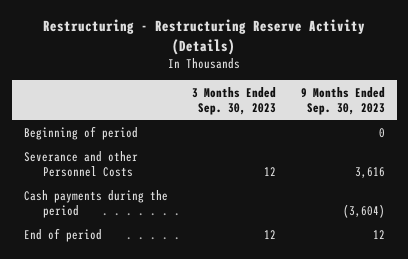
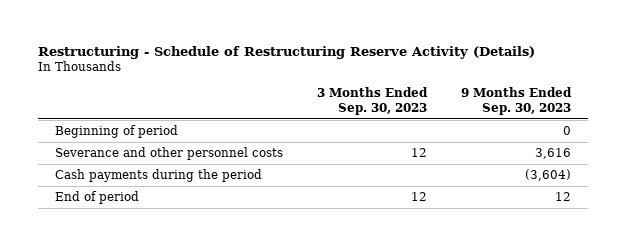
- Restructuring - Restructuring Reserve Activity (Details)
+ Restructuring - Schedule of Restructuring Reserve Activity (Details)
- Severance and other Personnel Costs | 12 | 3,616
+ Severance and other personnel costs | 12 | 3,616

